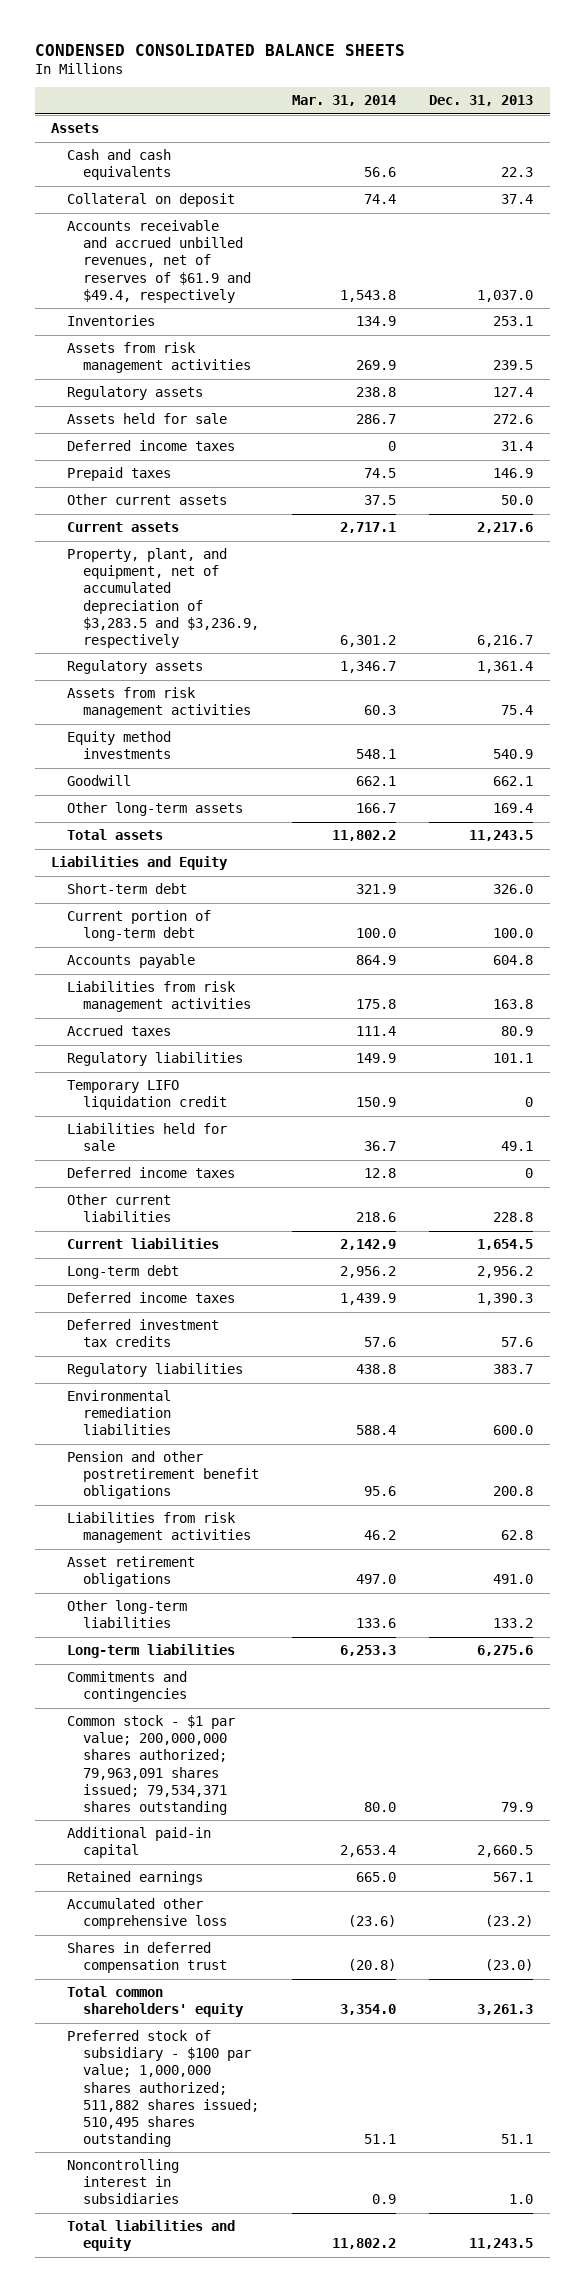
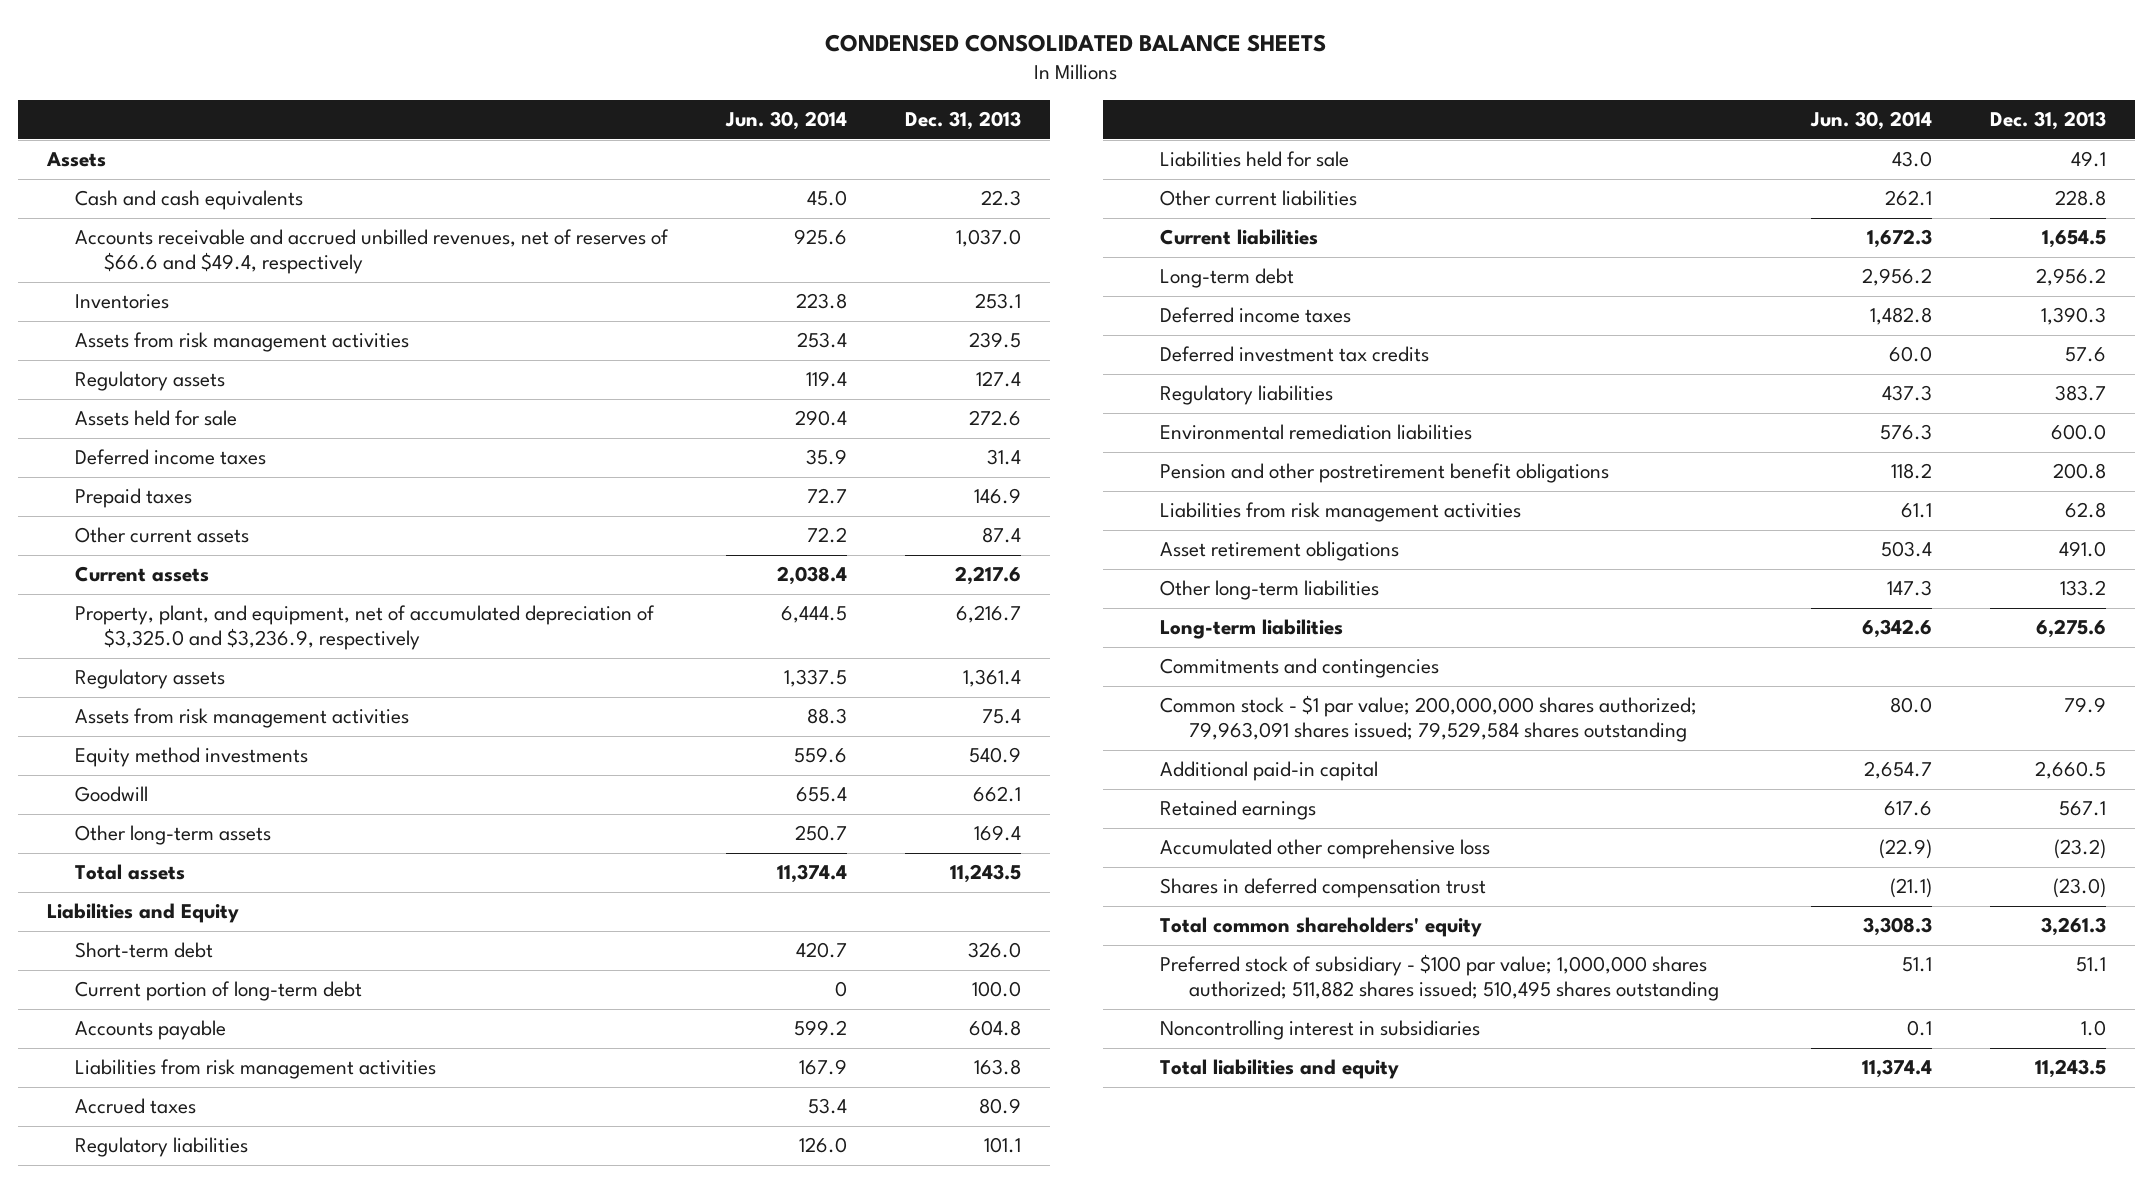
- | Mar. 31, 2014 | Dec. 31, 2013
+ | Jun. 30, 2014 | Dec. 31, 2013
- Collateral on deposit | 74.4 | 37.4
- Accounts receivable and accrued unbilled revenues, net of reserves of $61.9 and $49.4, respectively | 1,543.8 | 1,037.0
+ Accounts receivable and accrued unbilled revenues, net of reserves of $66.6 and $49.4, respectively | 925.6 | 1,037.0
- Other current assets | 37.5 | 50.0
+ Other current assets | 72.2 | 87.4
- Property, plant, and equipment, net of accumulated depreciation of $3,283.5 and $3,236.9, respectively | 6,301.2 | 6,216.7
+ Property, plant, and equipment, net of accumulated depreciation of $3,325.0 and $3,236.9, respectively | 6,444.5 | 6,216.7
- Temporary LIFO liquidation credit | 150.9 | 0
- Deferred income taxes | 12.8 | 0
- Common stock - $1 par value; 200,000,000 shares authorized; 79,963,091 shares issued; 79,534,371 shares outstanding | 80.0 | 79.9
+ Common stock - $1 par value; 200,000,000 shares authorized; 79,963,091 shares issued; 79,529,584 shares outstanding | 80.0 | 79.9

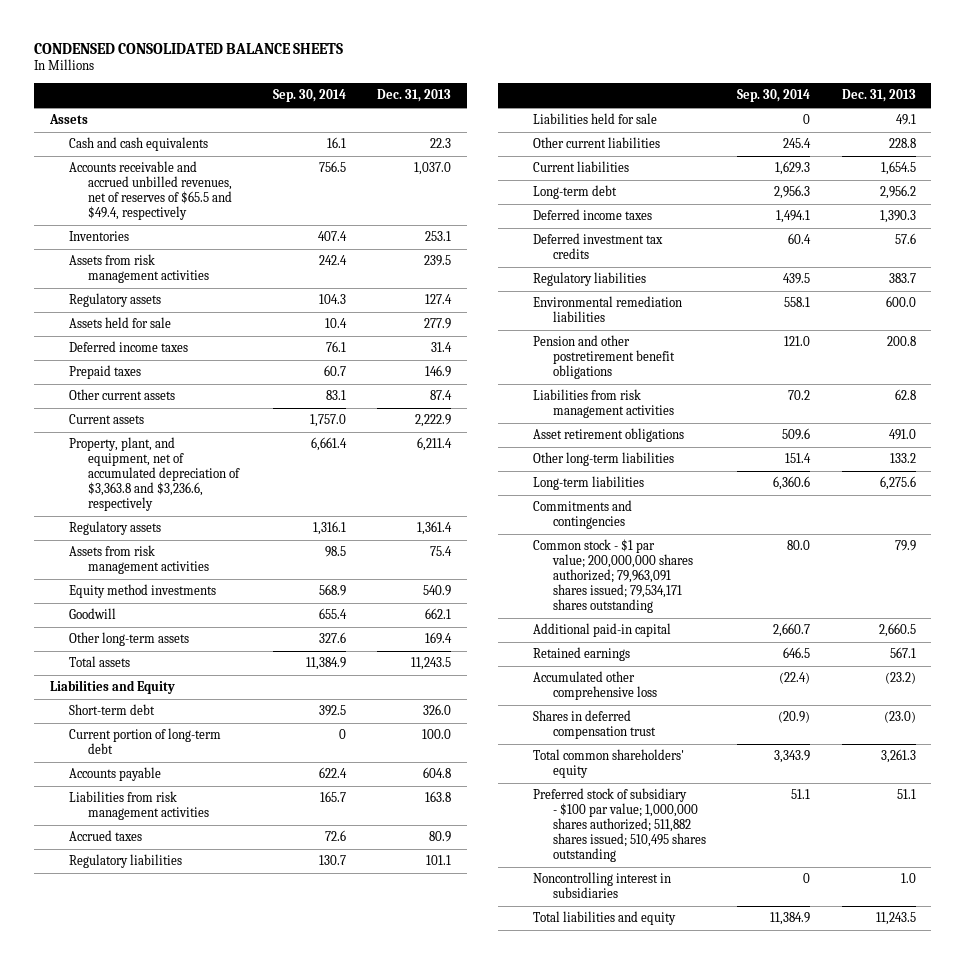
- | Jun. 30, 2014 | Dec. 31, 2013
+ | Sep. 30, 2014 | Dec. 31, 2013
- Accounts receivable and accrued unbilled revenues, net of reserves of $66.6 and $49.4, respectively | 925.6 | 1,037.0
+ Accounts receivable and accrued unbilled revenues, net of reserves of $65.5 and $49.4, respectively | 756.5 | 1,037.0
- Assets held for sale | 290.4 | 272.6
+ Assets held for sale | 10.4 | 277.9
- Current assets | 2,038.4 | 2,217.6
- Property, plant, and equipment, net of accumulated depreciation of $3,325.0 and $3,236.9, respectively | 6,444.5 | 6,216.7
+ Current assets | 1,757.0 | 2,222.9
+ Property, plant, and equipment, net of accumulated depreciation of $3,363.8 and $3,236.6, respectively | 6,661.4 | 6,211.4
- Common stock - $1 par value; 200,000,000 shares authorized; 79,963,091 shares issued; 79,529,584 shares outstanding | 80.0 | 79.9
+ Common stock - $1 par value; 200,000,000 shares authorized; 79,963,091 shares issued; 79,534,171 shares outstanding | 80.0 | 79.9

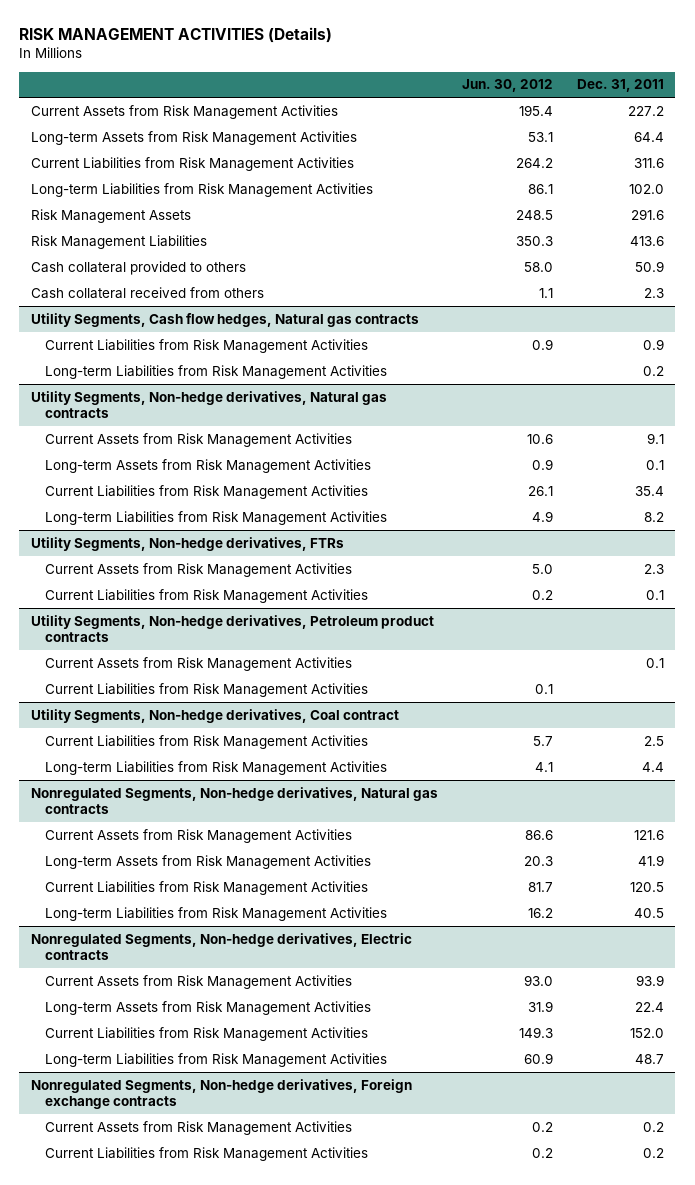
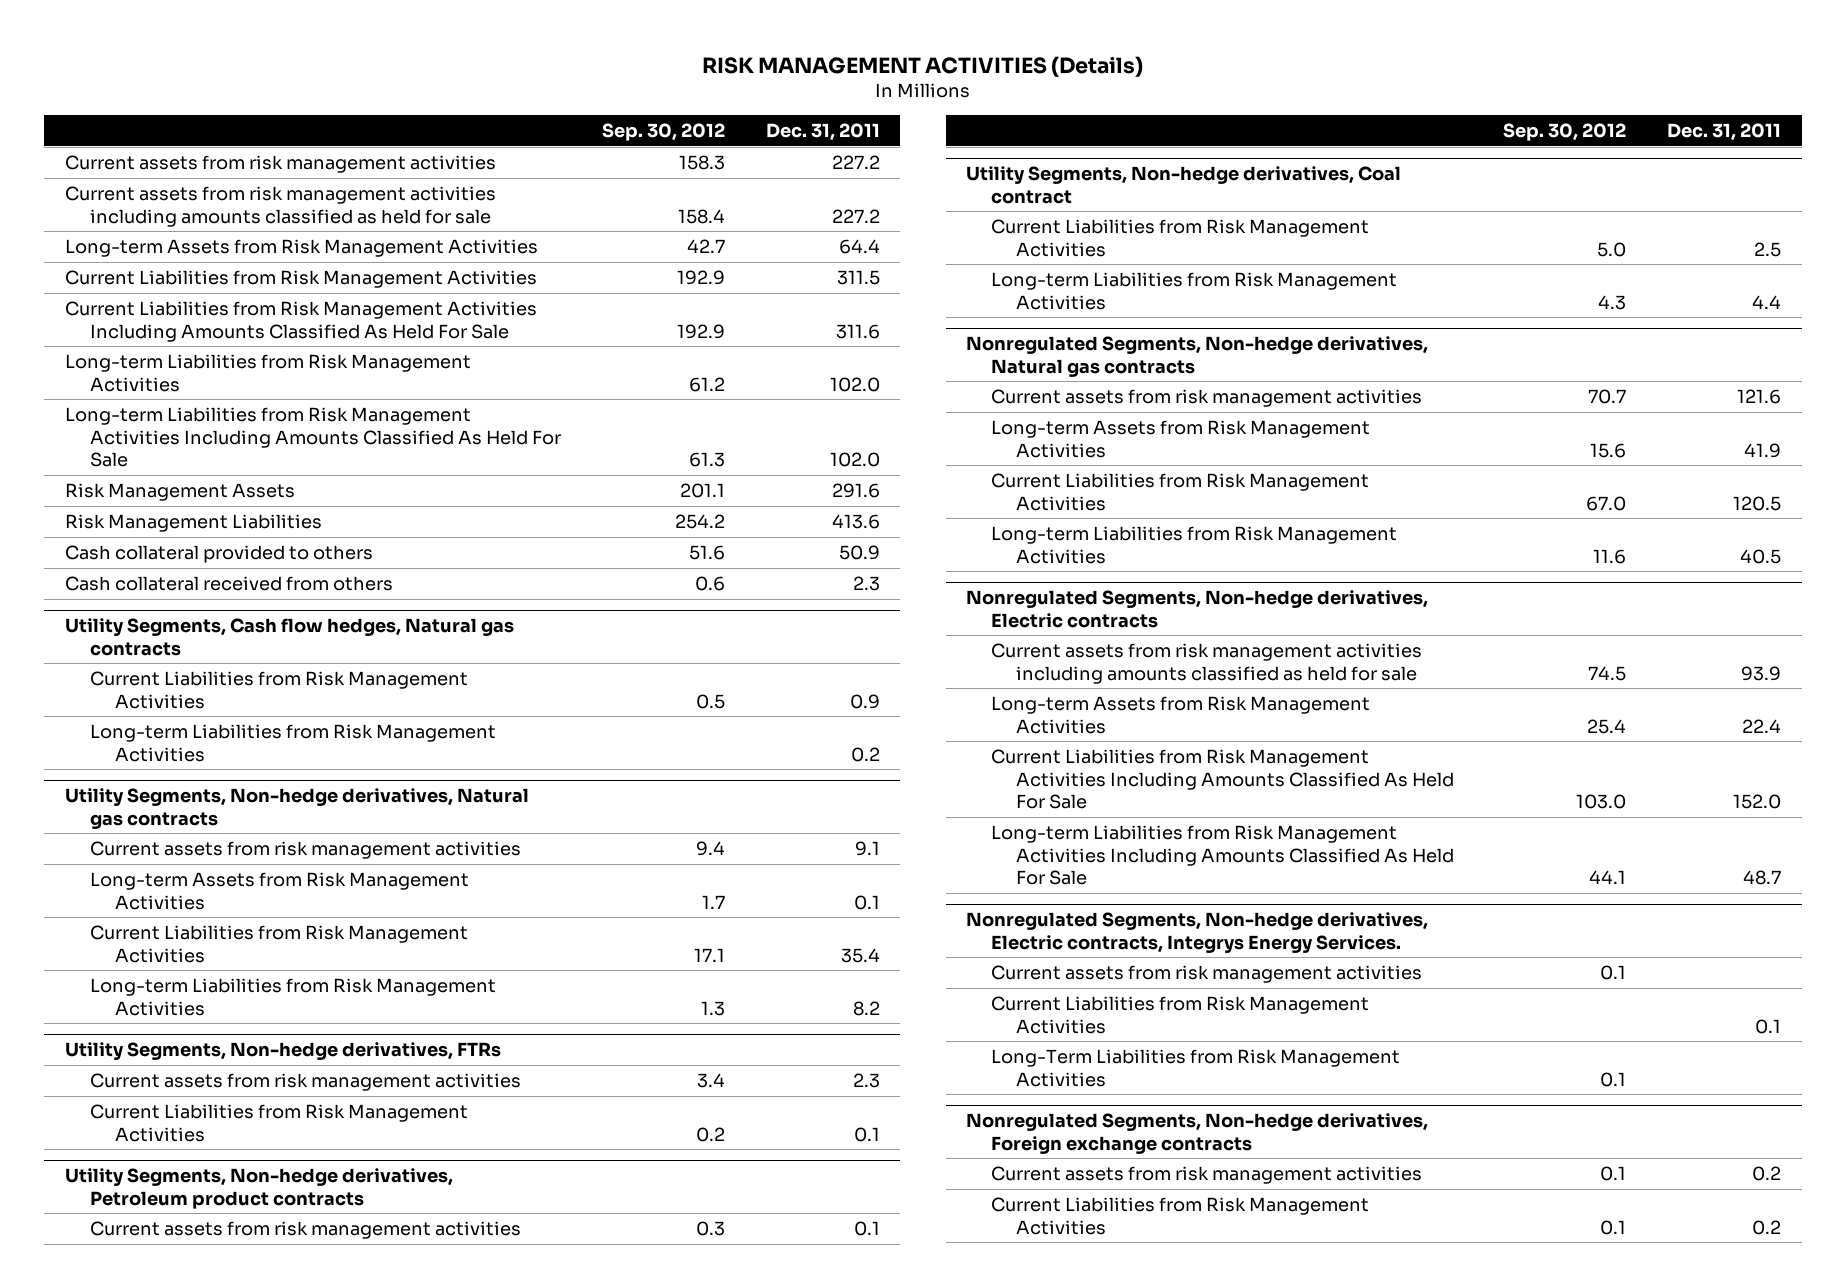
- | Jun. 30, 2012 | Dec. 31, 2011
+ | Sep. 30, 2012 | Dec. 31, 2011
- Current Assets from Risk Management Activities | 195.4 | 227.2
+ Current assets from risk management activities | 158.3 | 227.2
+ Current assets from risk management activities including amounts classified as held for sale | 158.4 | 227.2
- Current Liabilities from Risk Management Activities | 264.2 | 311.6
+ Current Liabilities from Risk Management Activities | 192.9 | 311.5
+ Current Liabilities from Risk Management Activities Including Amounts Classified As Held For Sale | 192.9 | 311.6
+ Long-term Liabilities from Risk Management Activities Including Amounts Classified As Held For Sale | 61.3 | 102.0
@ Utility Segments, Non-hedge derivatives, Natural gas contracts
- Current Assets from Risk Management Activities | 10.6 | 9.1
+ Current assets from risk management activities | 9.4 | 9.1
@ Utility Segments, Non-hedge derivatives, FTRs
- Current Assets from Risk Management Activities | 5.0 | 2.3
+ Current assets from risk management activities | 3.4 | 2.3
@ Utility Segments, Non-hedge derivatives, Petroleum product contracts
- Current Assets from Risk Management Activities | | 0.1
- Current Liabilities from Risk Management Activities | 0.1 |
+ Current assets from risk management activities | 0.3 | 0.1
@ Nonregulated Segments, Non-hedge derivatives, Natural gas contracts
- Current Assets from Risk Management Activities | 86.6 | 121.6
+ Current assets from risk management activities | 70.7 | 121.6
@ Nonregulated Segments, Non-hedge derivatives, Electric contracts
- Current Assets from Risk Management Activities | 93.0 | 93.9
+ Current assets from risk management activities including amounts classified as held for sale | 74.5 | 93.9
- Current Liabilities from Risk Management Activities | 149.3 | 152.0
- Long-term Liabilities from Risk Management Activities | 60.9 | 48.7
+ Current Liabilities from Risk Management Activities Including Amounts Classified As Held For Sale | 103.0 | 152.0
+ Long-term Liabilities from Risk Management Activities Including Amounts Classified As Held For Sale | 44.1 | 48.7
+ Nonregulated Segments, Non-hedge derivatives, Electric contracts, Integrys Energy Services.
+ Current assets from risk management activities | 0.1 |
+ Current Liabilities from Risk Management Activities | | 0.1
+ Long-Term Liabilities from Risk Management Activities | 0.1 |
@ Nonregulated Segments, Non-hedge derivatives, Foreign exchange contracts
- Current Assets from Risk Management Activities | 0.2 | 0.2
+ Current assets from risk management activities | 0.1 | 0.2

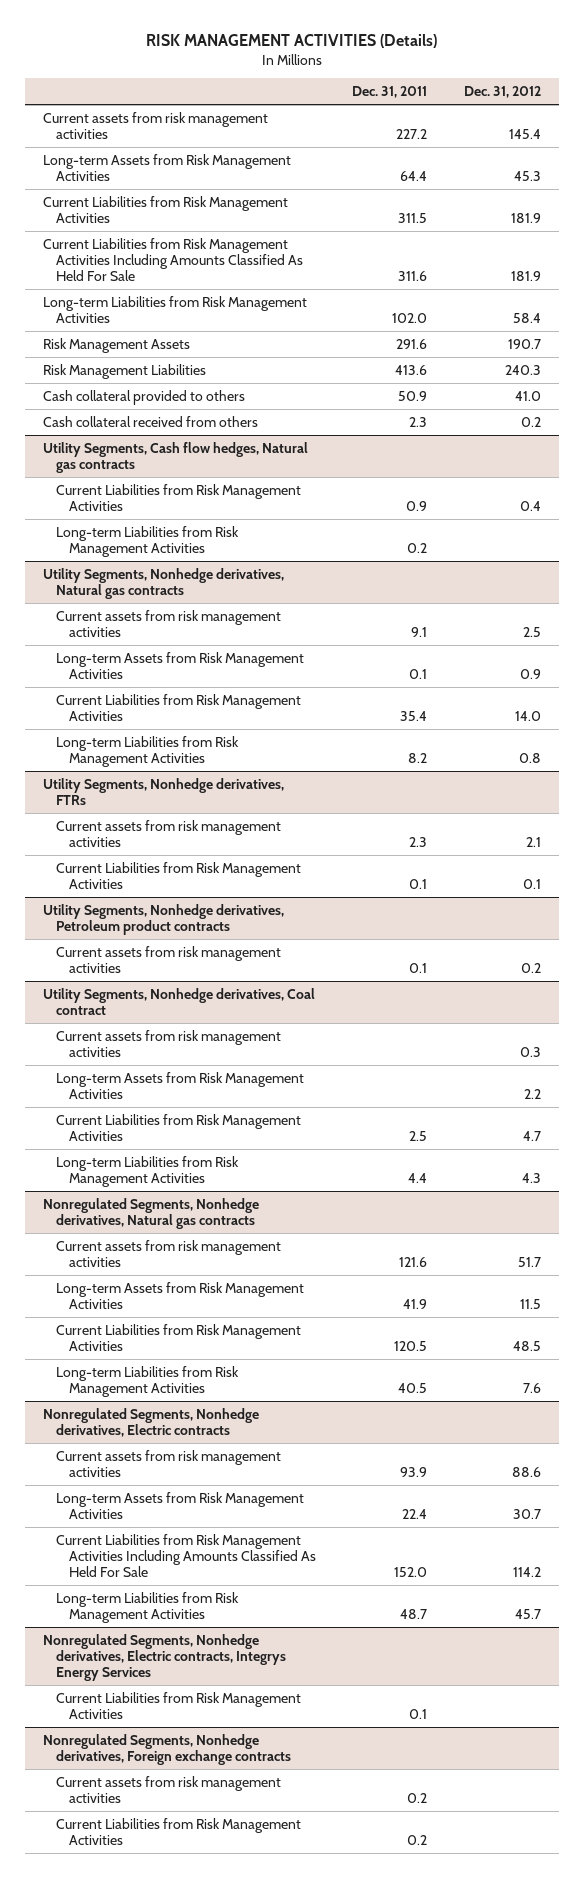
- | Sep. 30, 2012 | Dec. 31, 2011
+ | Dec. 31, 2011 | Dec. 31, 2012
- Current assets from risk management activities including amounts classified as held for sale | 158.4 | 227.2
- Long-term Liabilities from Risk Management Activities Including Amounts Classified As Held For Sale | 61.3 | 102.0
- Utility Segments, Non-hedge derivatives, Natural gas contracts
+ Utility Segments, Nonhedge derivatives, Natural gas contracts
- Utility Segments, Non-hedge derivatives, FTRs
+ Utility Segments, Nonhedge derivatives, FTRs
- Utility Segments, Non-hedge derivatives, Petroleum product contracts
+ Utility Segments, Nonhedge derivatives, Petroleum product contracts
- Utility Segments, Non-hedge derivatives, Coal contract
+ Utility Segments, Nonhedge derivatives, Coal contract
+ Current assets from risk management activities | | 0.3
+ Long-term Assets from Risk Management Activities | | 2.2
- Nonregulated Segments, Non-hedge derivatives, Natural gas contracts
+ Nonregulated Segments, Nonhedge derivatives, Natural gas contracts
- Nonregulated Segments, Non-hedge derivatives, Electric contracts
- Current assets from risk management activities including amounts classified as held for sale | 74.5 | 93.9
+ Nonregulated Segments, Nonhedge derivatives, Electric contracts
+ Current assets from risk management activities | 93.9 | 88.6
- Long-term Liabilities from Risk Management Activities Including Amounts Classified As Held For Sale | 44.1 | 48.7
- Nonregulated Segments, Non-hedge derivatives, Electric contracts, Integrys Energy Services.
- Current assets from risk management activities | 0.1 |
+ Long-term Liabilities from Risk Management Activities | 48.7 | 45.7
+ Nonregulated Segments, Nonhedge derivatives, Electric contracts, Integrys Energy Services
- Long-Term Liabilities from Risk Management Activities | 0.1 |
- Nonregulated Segments, Non-hedge derivatives, Foreign exchange contracts
+ Nonregulated Segments, Nonhedge derivatives, Foreign exchange contracts

